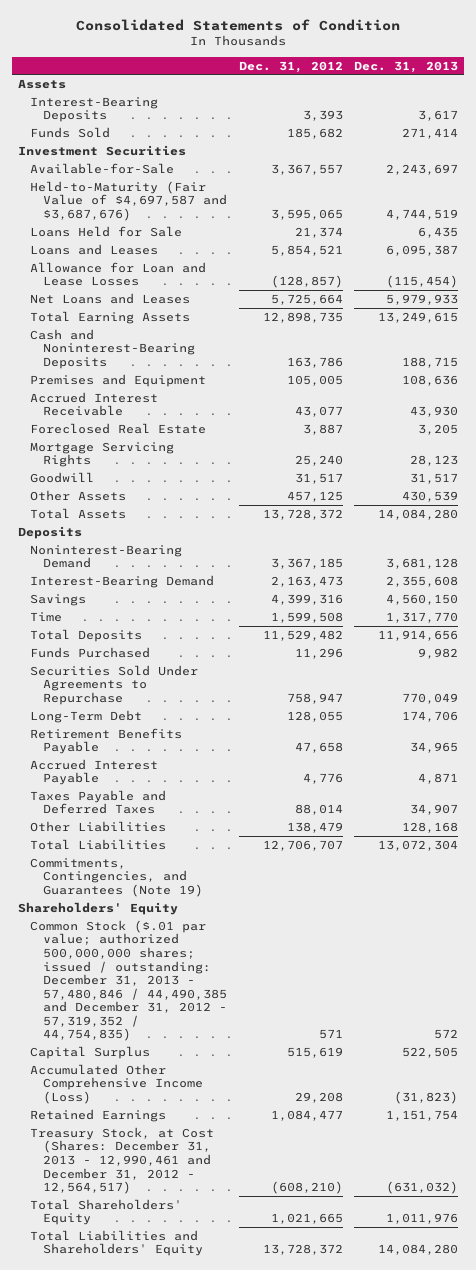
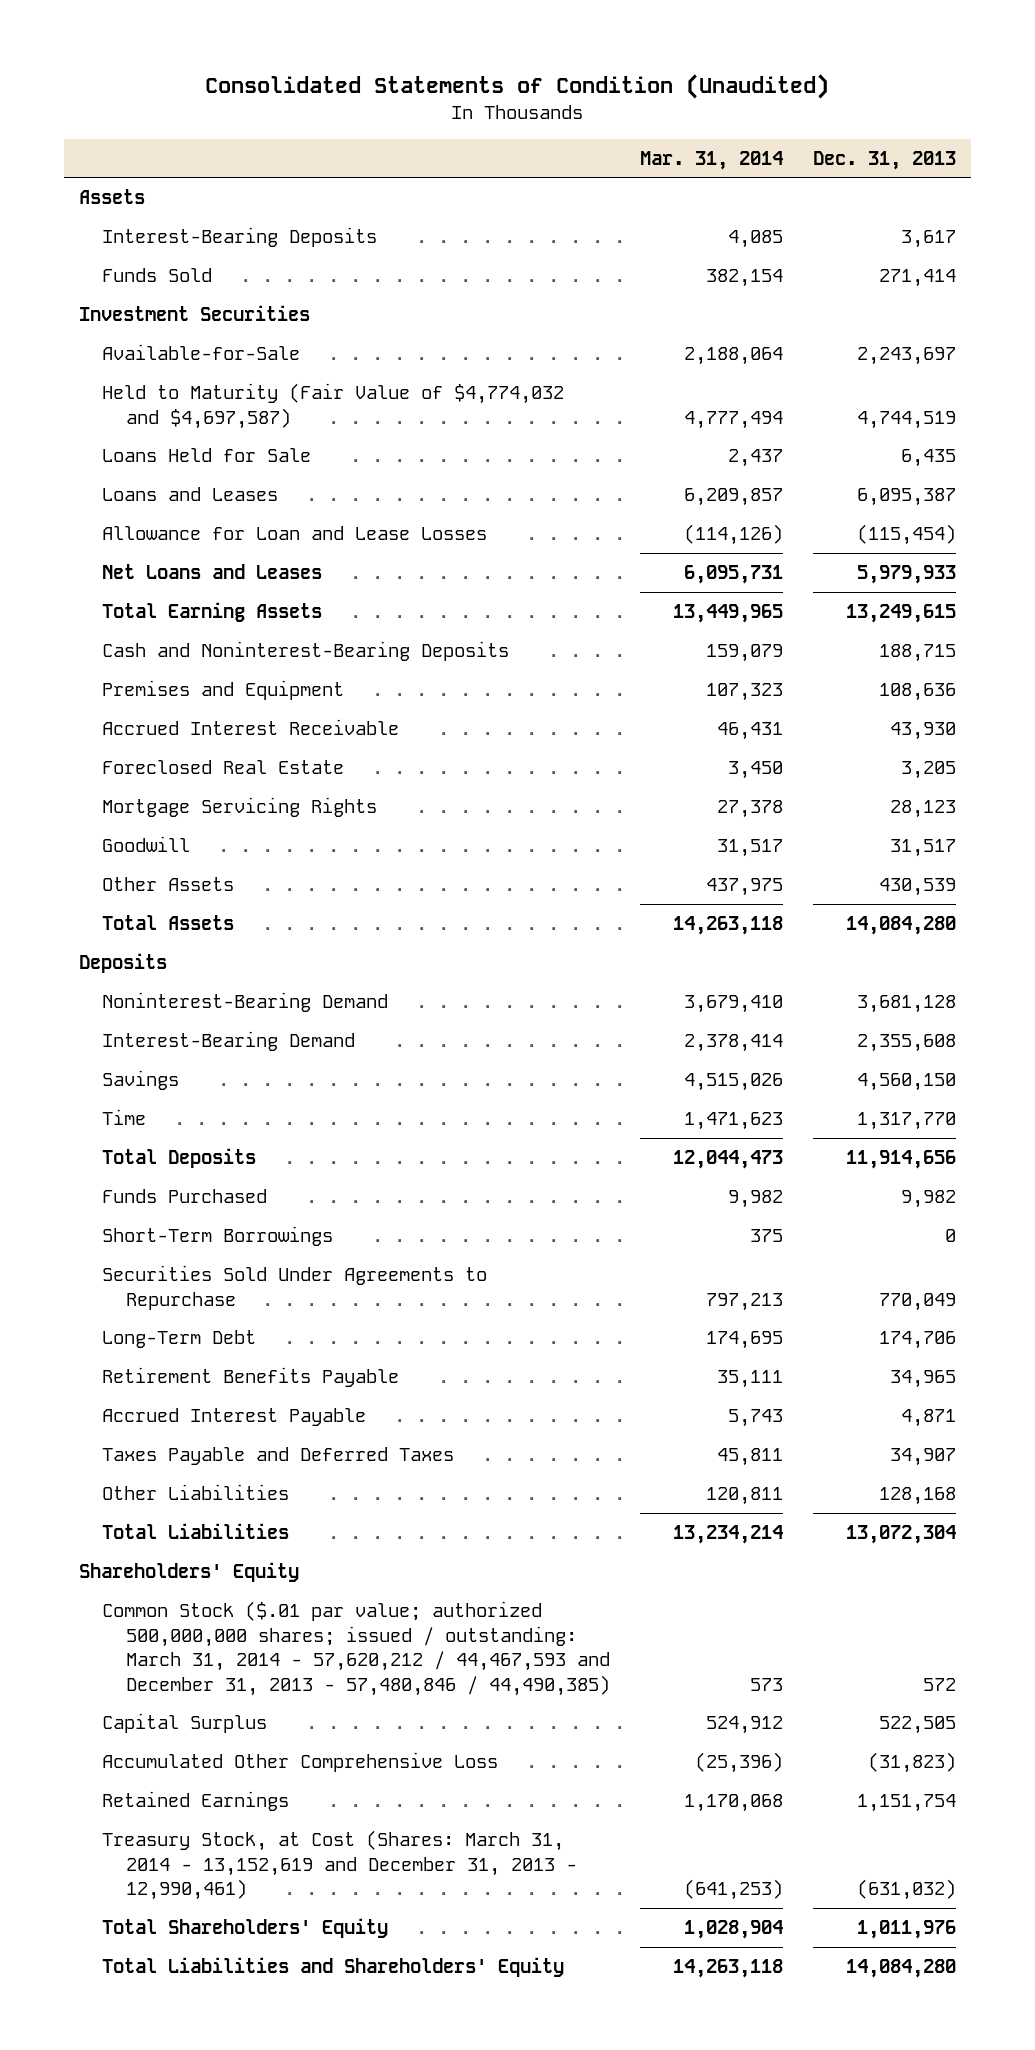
- Consolidated Statements of Condition
+ Consolidated Statements of Condition (Unaudited)
- | Dec. 31, 2012 | Dec. 31, 2013
+ | Mar. 31, 2014 | Dec. 31, 2013
- Held-to-Maturity (Fair Value of $4,697,587 and $3,687,676) | 3,595,065 | 4,744,519
+ Held to Maturity (Fair Value of $4,774,032 and $4,697,587) | 4,777,494 | 4,744,519
+ Short-Term Borrowings | 375 | 0
- Commitments, Contingencies, and Guarantees (Note 19)
- Common Stock ($.01 par value; authorized 500,000,000 shares; issued / outstanding: December 31, 2013 - 57,480,846 / 44,490,385 and December 31, 2012 - 57,319,352 / 44,754,835) | 571 | 572
+ Common Stock ($.01 par value; authorized 500,000,000 shares; issued / outstanding: March 31, 2014 - 57,620,212 / 44,467,593 and December 31, 2013 - 57,480,846 / 44,490,385) | 573 | 572
- Accumulated Other Comprehensive Income (Loss) | 29,208 | (31,823)
+ Accumulated Other Comprehensive Loss | (25,396) | (31,823)
- Treasury Stock, at Cost (Shares: December 31, 2013 - 12,990,461 and December 31, 2012 - 12,564,517) | (608,210) | (631,032)
+ Treasury Stock, at Cost (Shares: March 31, 2014 - 13,152,619 and December 31, 2013 - 12,990,461) | (641,253) | (631,032)

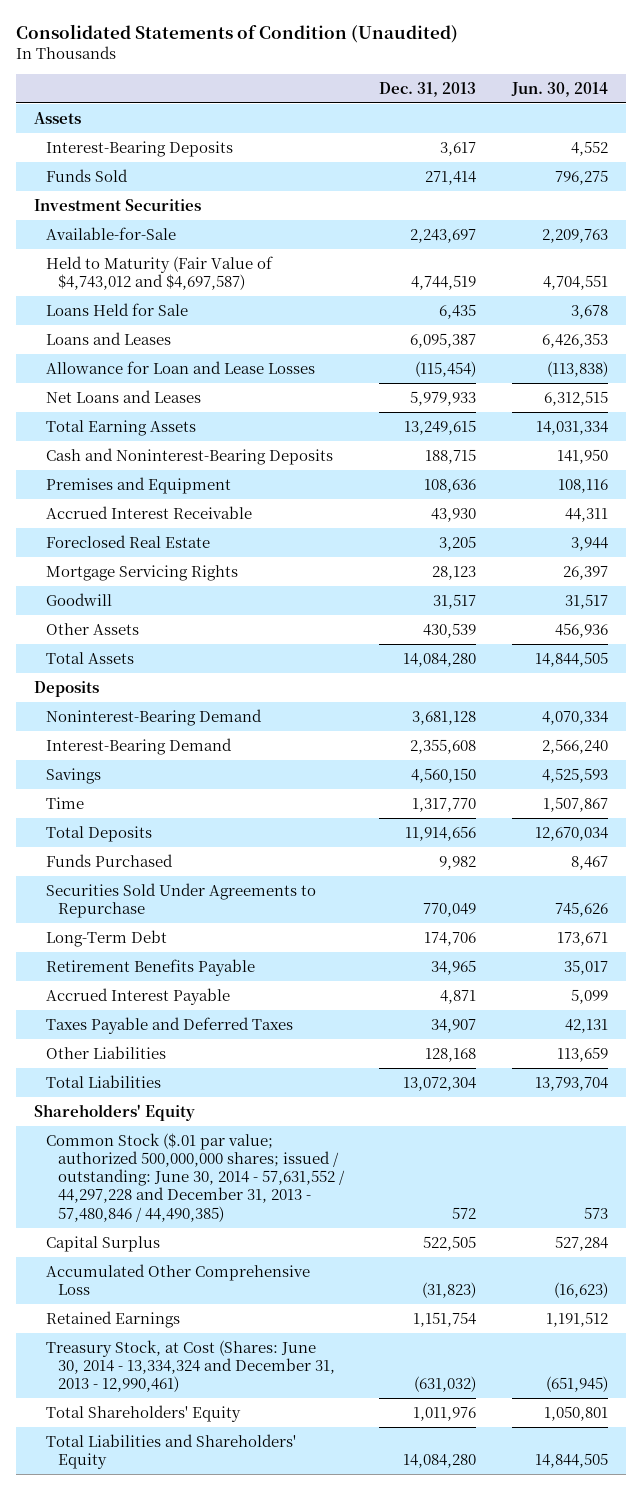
- | Mar. 31, 2014 | Dec. 31, 2013
+ | Dec. 31, 2013 | Jun. 30, 2014
- Held to Maturity (Fair Value of $4,774,032 and $4,697,587) | 4,777,494 | 4,744,519
+ Held to Maturity (Fair Value of $4,743,012 and $4,697,587) | 4,744,519 | 4,704,551
- Short-Term Borrowings | 375 | 0
- Common Stock ($.01 par value; authorized 500,000,000 shares; issued / outstanding: March 31, 2014 - 57,620,212 / 44,467,593 and December 31, 2013 - 57,480,846 / 44,490,385) | 573 | 572
+ Common Stock ($.01 par value; authorized 500,000,000 shares; issued / outstanding: June 30, 2014 - 57,631,552 / 44,297,228 and December 31, 2013 - 57,480,846 / 44,490,385) | 572 | 573
- Treasury Stock, at Cost (Shares: March 31, 2014 - 13,152,619 and December 31, 2013 - 12,990,461) | (641,253) | (631,032)
+ Treasury Stock, at Cost (Shares: June 30, 2014 - 13,334,324 and December 31, 2013 - 12,990,461) | (631,032) | (651,945)

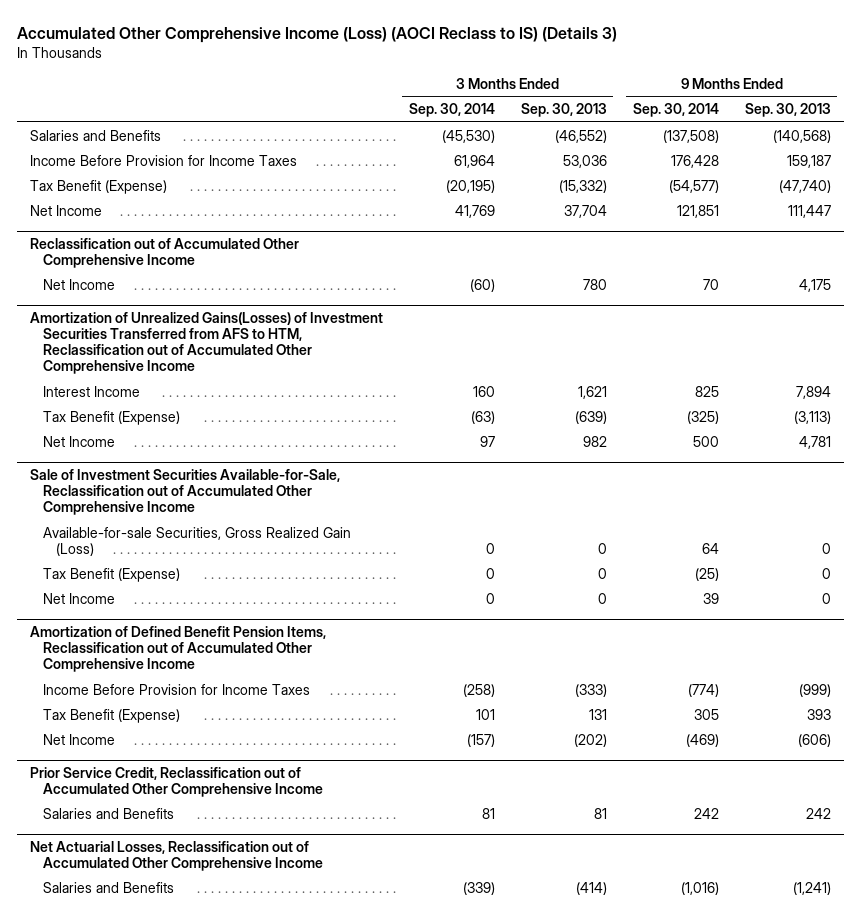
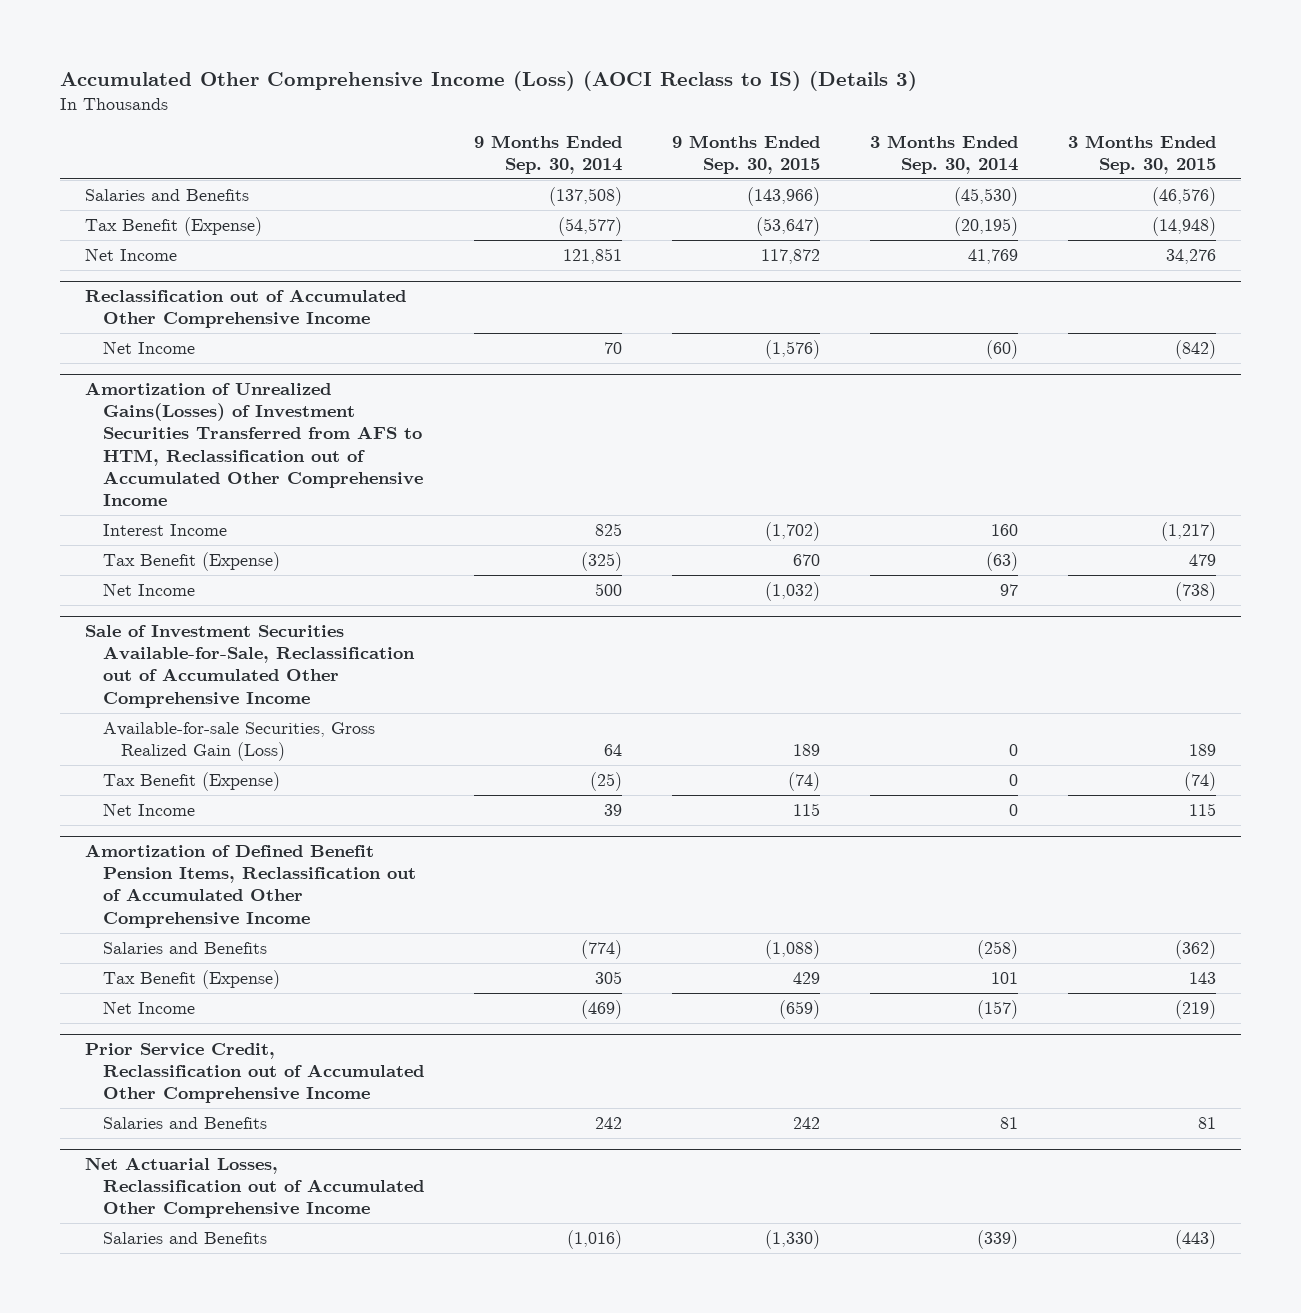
- | 3 Months Ended Sep. 30, 2014 | 3 Months Ended Sep. 30, 2013 | 9 Months Ended Sep. 30, 2014 | 9 Months Ended Sep. 30, 2013
+ | 9 Months Ended Sep. 30, 2014 | 9 Months Ended Sep. 30, 2015 | 3 Months Ended Sep. 30, 2014 | 3 Months Ended Sep. 30, 2015
- Income Before Provision for Income Taxes | 61,964 | 53,036 | 176,428 | 159,187
@ Amortization of Defined Benefit Pension Items, Reclassification out of Accumulated Other Comprehensive Income
- Income Before Provision for Income Taxes | (258) | (333) | (774) | (999)
+ Salaries and Benefits | (774) | (1,088) | (258) | (362)

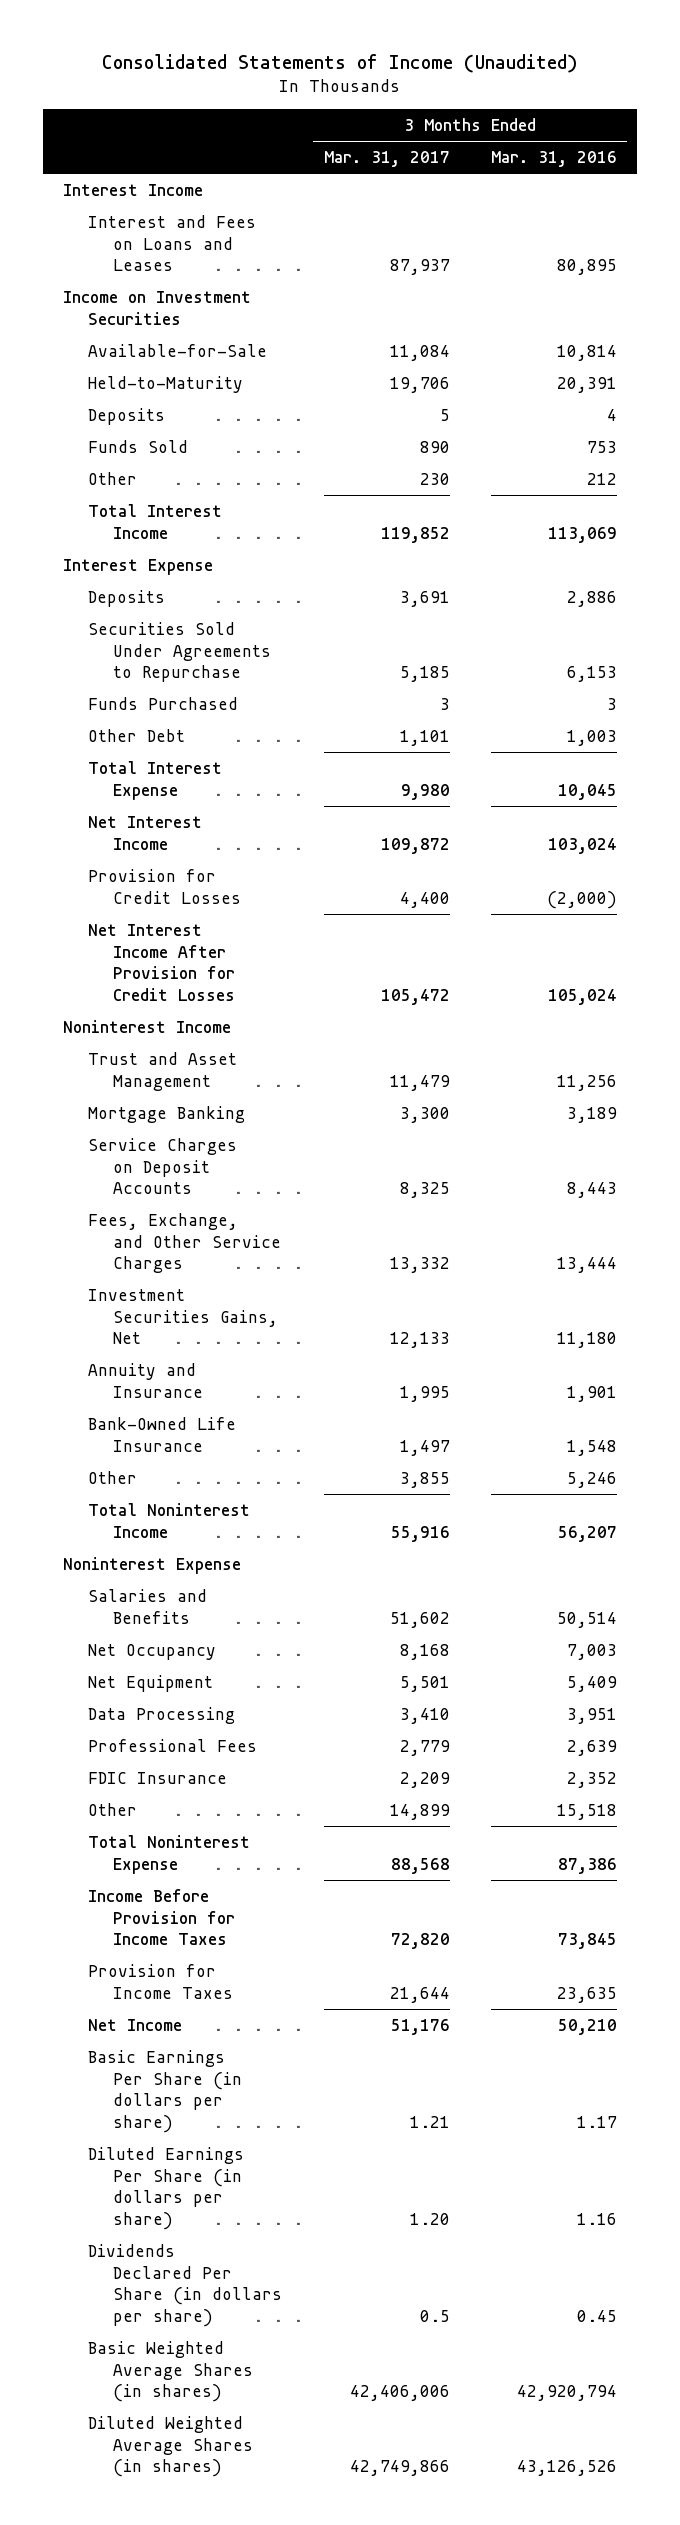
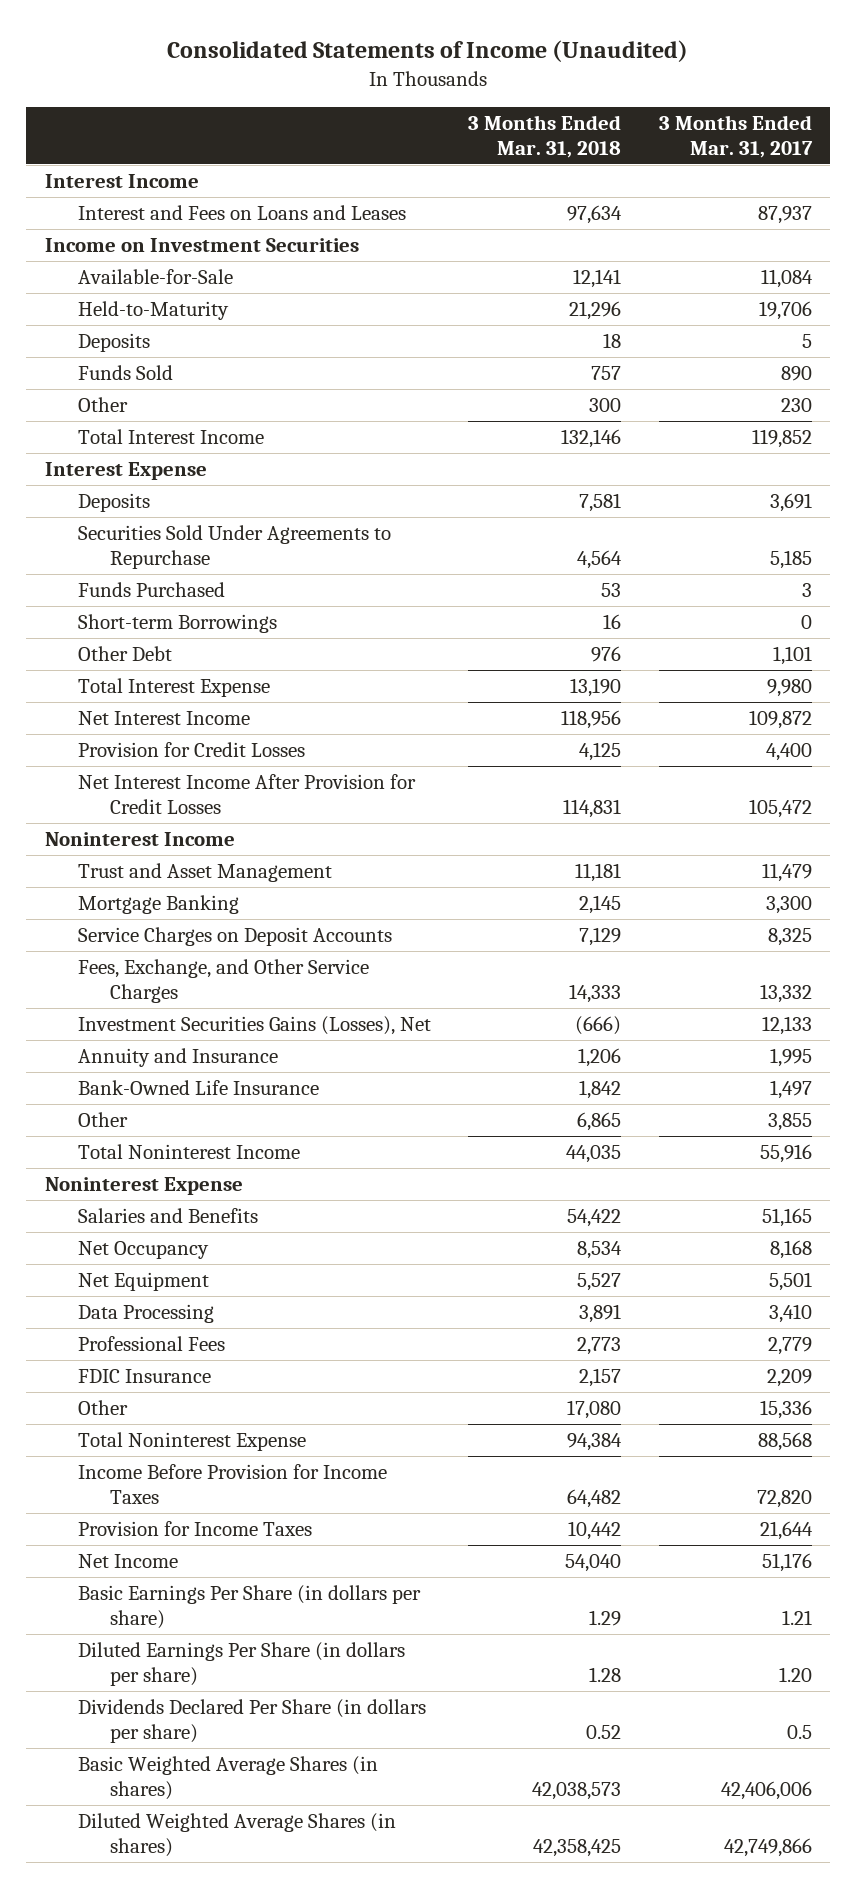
- | 3 Months Ended Mar. 31, 2017 | 3 Months Ended Mar. 31, 2016
+ | 3 Months Ended Mar. 31, 2018 | 3 Months Ended Mar. 31, 2017
+ Short-term Borrowings | 16 | 0
- Investment Securities Gains, Net | 12,133 | 11,180
+ Investment Securities Gains (Losses), Net | (666) | 12,133
- Salaries and Benefits | 51,602 | 50,514
+ Salaries and Benefits | 54,422 | 51,165
- Other | 14,899 | 15,518
+ Other | 17,080 | 15,336

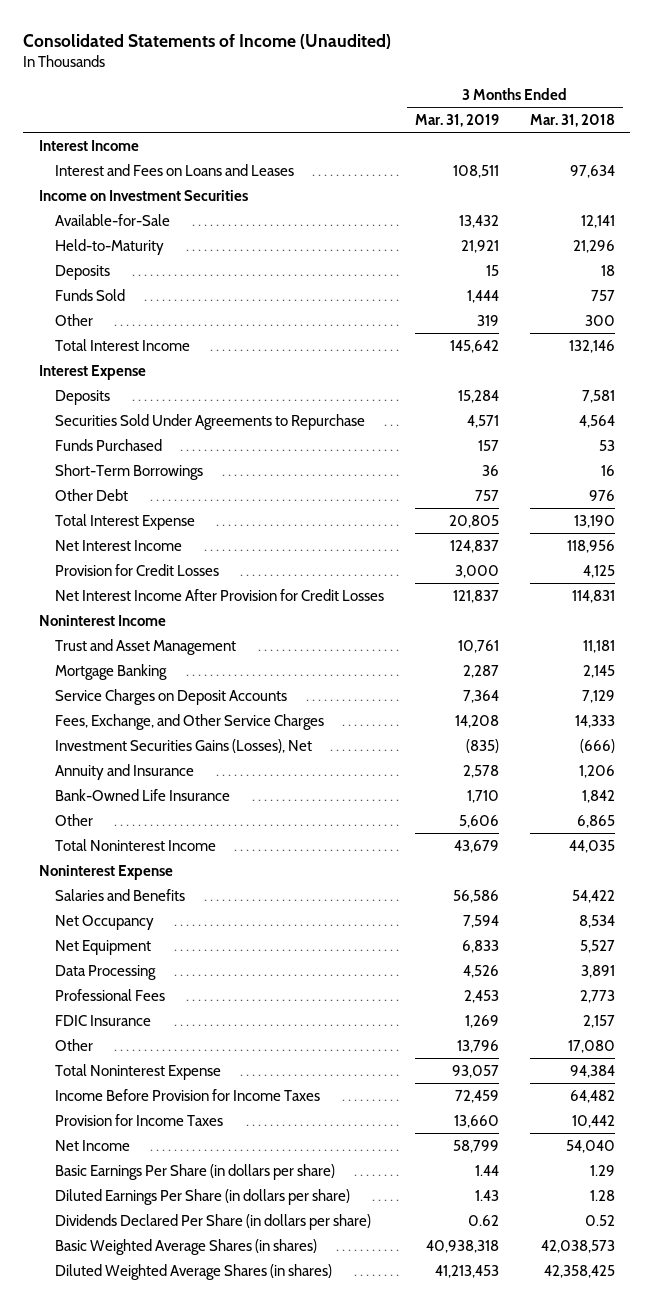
- | 3 Months Ended Mar. 31, 2018 | 3 Months Ended Mar. 31, 2017
+ | 3 Months Ended Mar. 31, 2019 | 3 Months Ended Mar. 31, 2018
- Short-term Borrowings | 16 | 0
+ Short-Term Borrowings | 36 | 16

